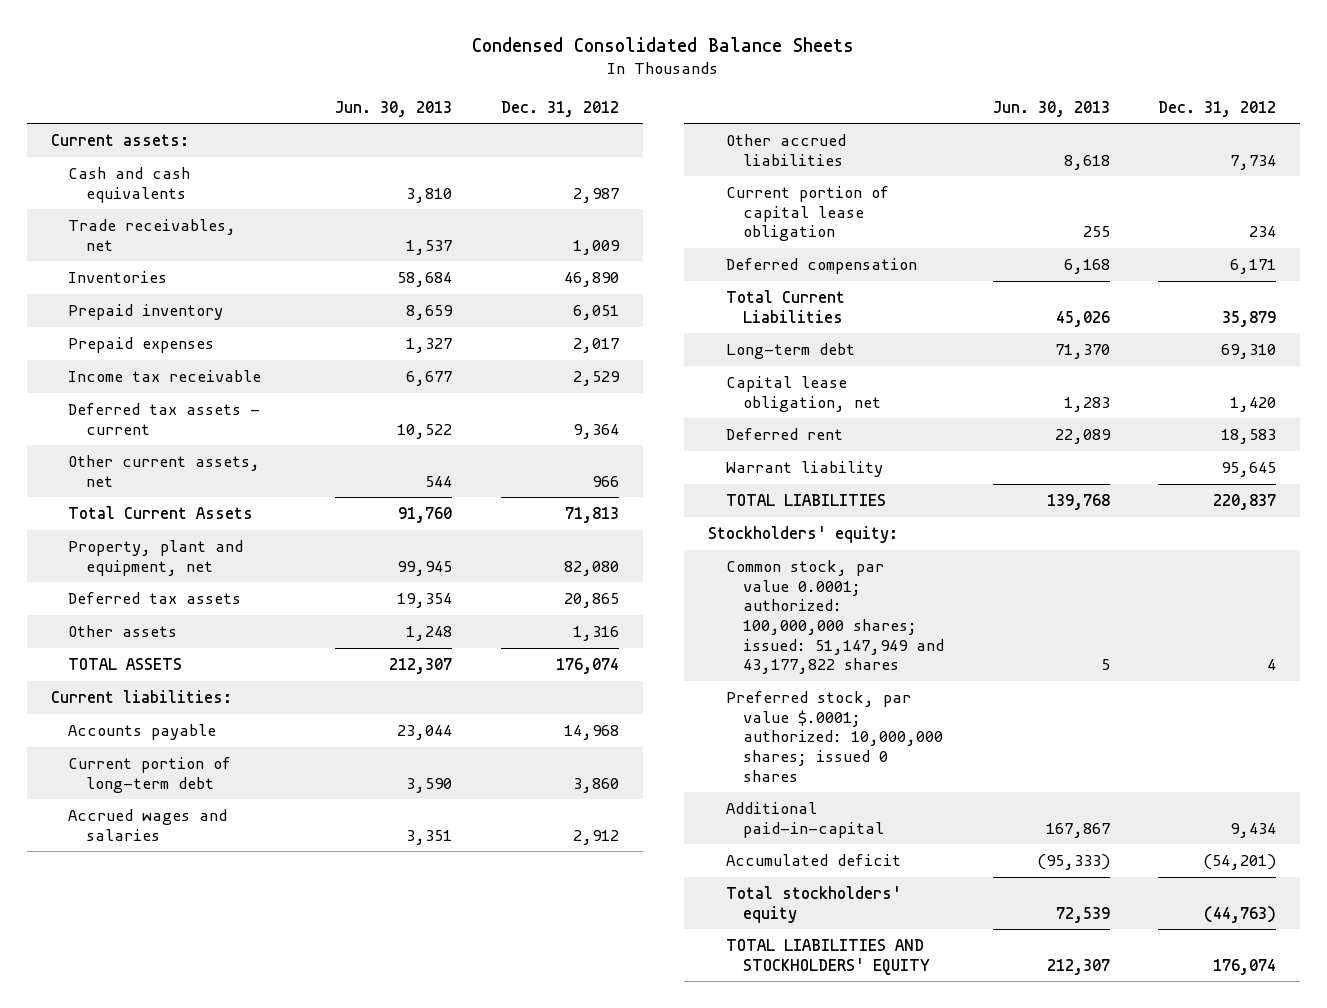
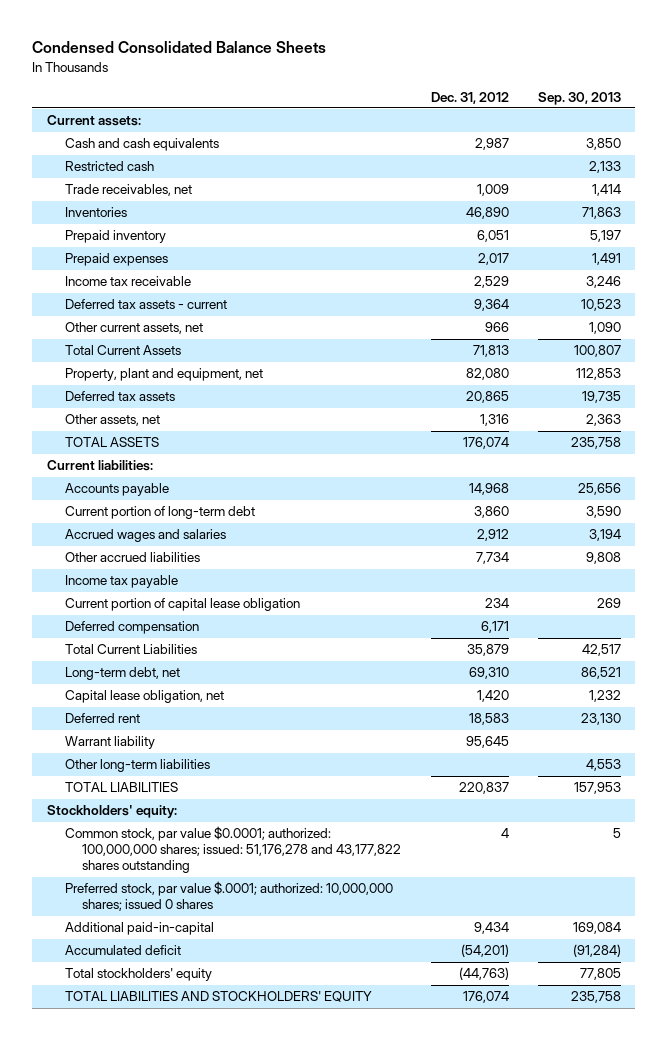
- | Jun. 30, 2013 | Dec. 31, 2012
+ | Dec. 31, 2012 | Sep. 30, 2013
+ Restricted cash | | 2,133
- Other assets | 1,248 | 1,316
+ Other assets, net | 1,316 | 2,363
+ Income tax payable
- Long-term debt | 71,370 | 69,310
+ Long-term debt, net | 69,310 | 86,521
+ Other long-term liabilities | | 4,553
- Common stock, par value 0.0001; authorized: 100,000,000 shares; issued: 51,147,949 and 43,177,822 shares | 5 | 4
+ Common stock, par value $0.0001; authorized: 100,000,000 shares; issued: 51,176,278 and 43,177,822 shares outstanding | 4 | 5

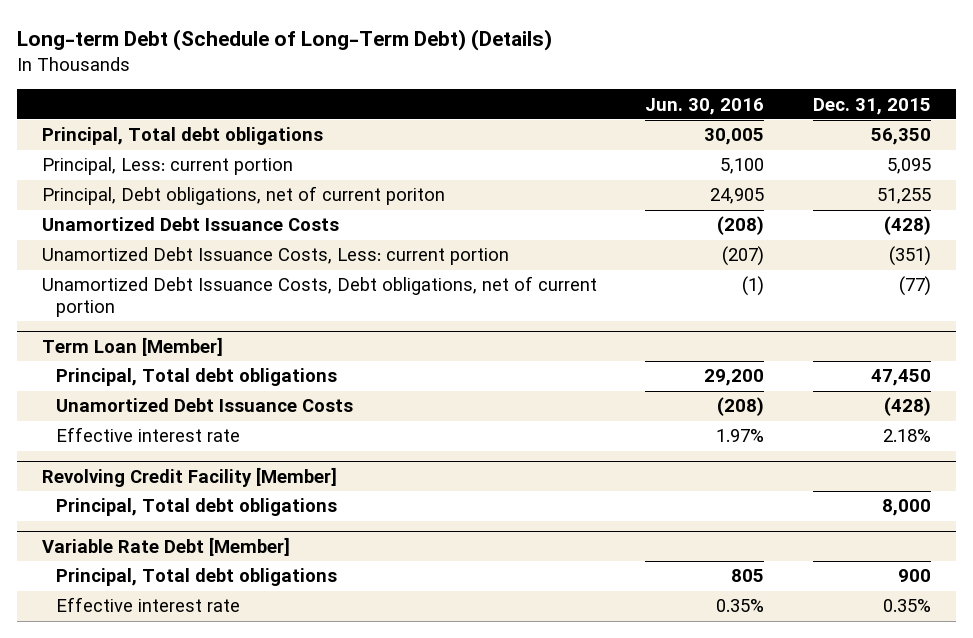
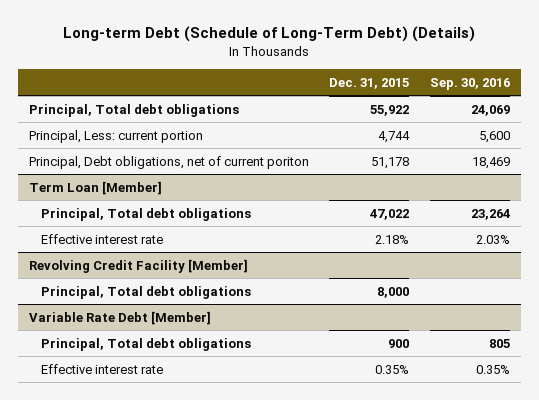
- | Jun. 30, 2016 | Dec. 31, 2015
+ | Dec. 31, 2015 | Sep. 30, 2016
- Principal, Total debt obligations | 30,005 | 56,350
- Principal, Less: current portion | 5,100 | 5,095
- Principal, Debt obligations, net of current poriton | 24,905 | 51,255
- Unamortized Debt Issuance Costs | (208) | (428)
- Unamortized Debt Issuance Costs, Less: current portion | (207) | (351)
- Unamortized Debt Issuance Costs, Debt obligations, net of current portion | (1) | (77)
+ Principal, Total debt obligations | 55,922 | 24,069
+ Principal, Less: current portion | 4,744 | 5,600
+ Principal, Debt obligations, net of current poriton | 51,178 | 18,469
@ Term Loan [Member]
- Principal, Total debt obligations | 29,200 | 47,450
- Unamortized Debt Issuance Costs | (208) | (428)
+ Principal, Total debt obligations | 47,022 | 23,264

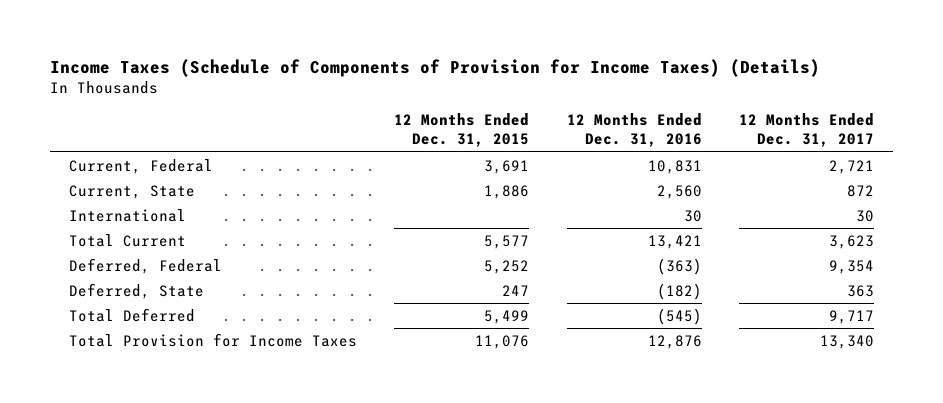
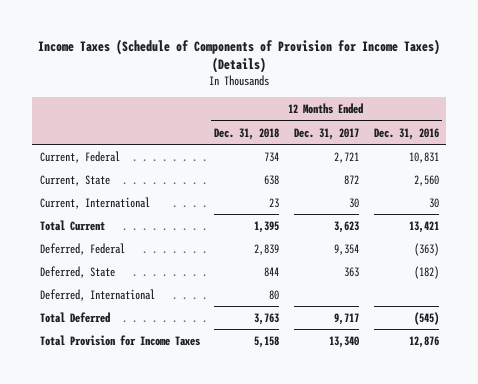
- | 12 Months Ended Dec. 31, 2015 | 12 Months Ended Dec. 31, 2016 | 12 Months Ended Dec. 31, 2017
+ | 12 Months Ended Dec. 31, 2018 | 12 Months Ended Dec. 31, 2017 | 12 Months Ended Dec. 31, 2016
- International | | 30 | 30
+ Current, International | 23 | 30 | 30
+ Deferred, International | 80 | |

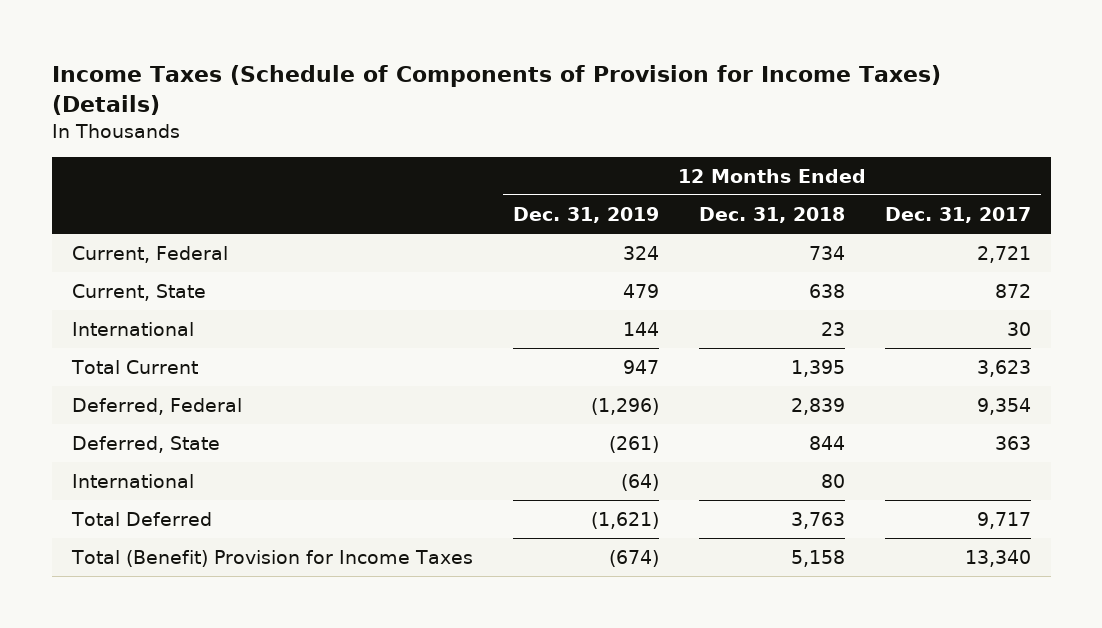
- | 12 Months Ended Dec. 31, 2018 | 12 Months Ended Dec. 31, 2017 | 12 Months Ended Dec. 31, 2016
+ | 12 Months Ended Dec. 31, 2019 | 12 Months Ended Dec. 31, 2018 | 12 Months Ended Dec. 31, 2017
- Current, International | 23 | 30 | 30
+ International | 144 | 23 | 30
- Deferred, International | 80 | |
+ International | (64) | 80 |
- Total Provision for Income Taxes | 5,158 | 13,340 | 12,876
+ Total (Benefit) Provision for Income Taxes | (674) | 5,158 | 13,340

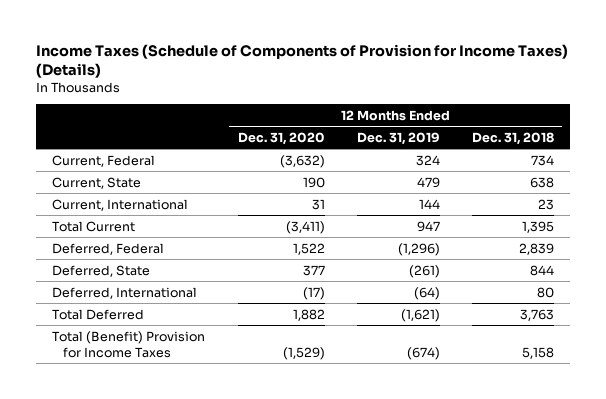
- | 12 Months Ended Dec. 31, 2019 | 12 Months Ended Dec. 31, 2018 | 12 Months Ended Dec. 31, 2017
+ | 12 Months Ended Dec. 31, 2020 | 12 Months Ended Dec. 31, 2019 | 12 Months Ended Dec. 31, 2018
- International | 144 | 23 | 30
+ Current, International | 31 | 144 | 23
- International | (64) | 80 |
+ Deferred, International | (17) | (64) | 80

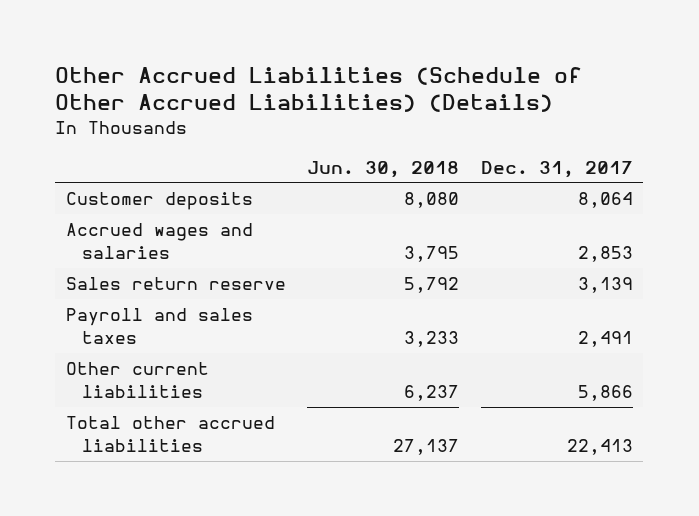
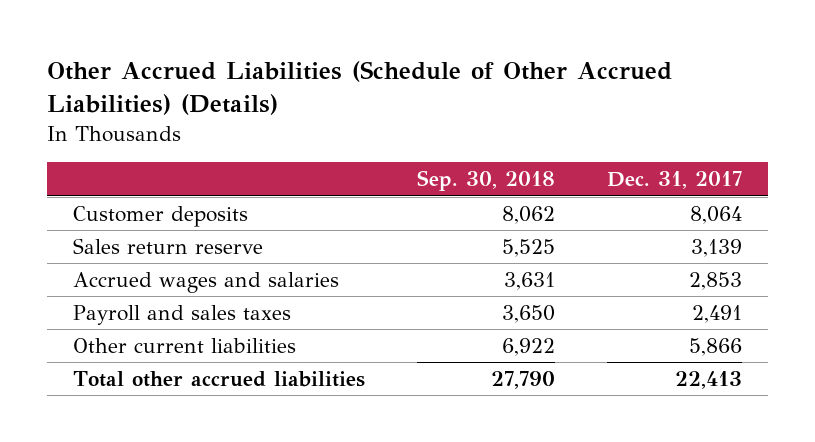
- | Jun. 30, 2018 | Dec. 31, 2017
+ | Sep. 30, 2018 | Dec. 31, 2017
moved down: Accrued wages and salaries | 3,631 | 2,853

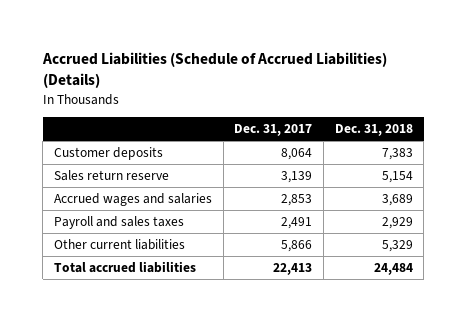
- Other Accrued Liabilities (Schedule of Other Accrued Liabilities) (Details)
+ Accrued Liabilities (Schedule of Accrued Liabilities) (Details)
- | Sep. 30, 2018 | Dec. 31, 2017
+ | Dec. 31, 2017 | Dec. 31, 2018
- Total other accrued liabilities | 27,790 | 22,413
+ Total accrued liabilities | 22,413 | 24,484

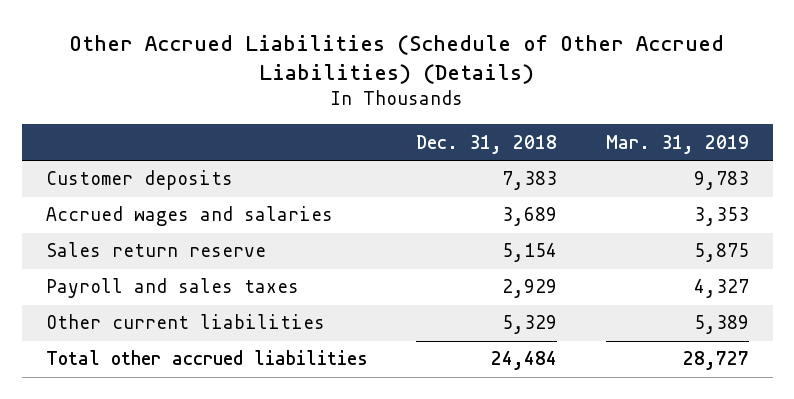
- Accrued Liabilities (Schedule of Accrued Liabilities) (Details)
+ Other Accrued Liabilities (Schedule of Other Accrued Liabilities) (Details)
- | Dec. 31, 2017 | Dec. 31, 2018
+ | Dec. 31, 2018 | Mar. 31, 2019
moved down: Sales return reserve | 5,154 | 5,875
- Total accrued liabilities | 22,413 | 24,484
+ Total other accrued liabilities | 24,484 | 28,727

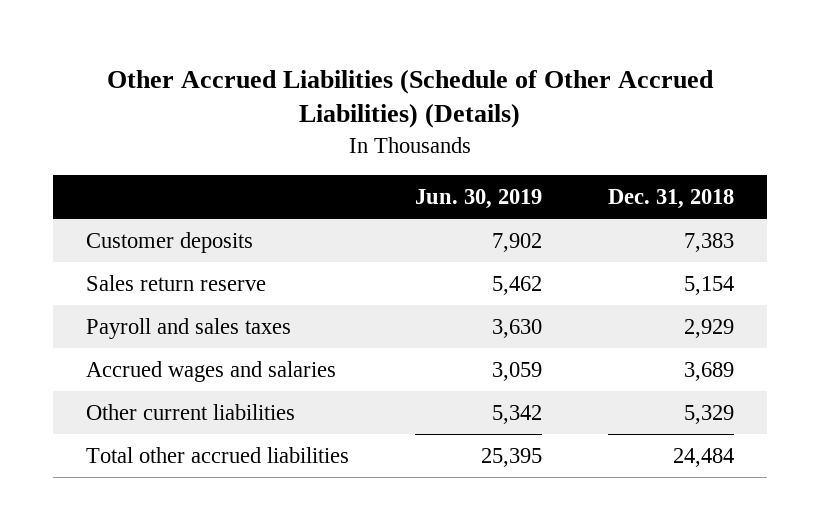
- | Dec. 31, 2018 | Mar. 31, 2019
+ | Jun. 30, 2019 | Dec. 31, 2018
moved down: Accrued wages and salaries | 3,059 | 3,689

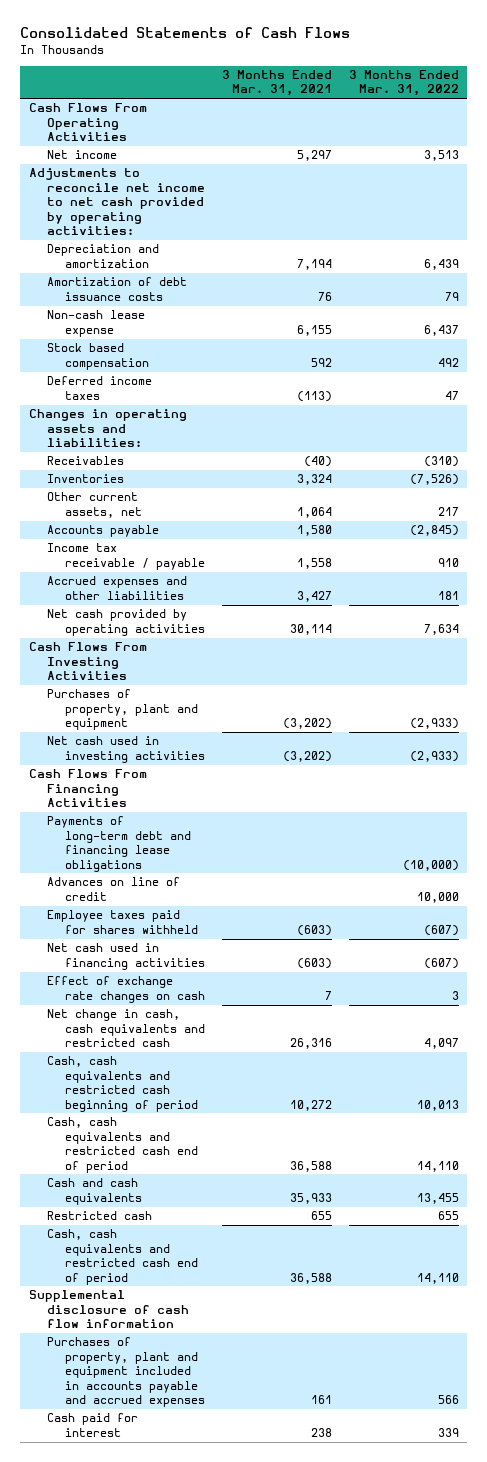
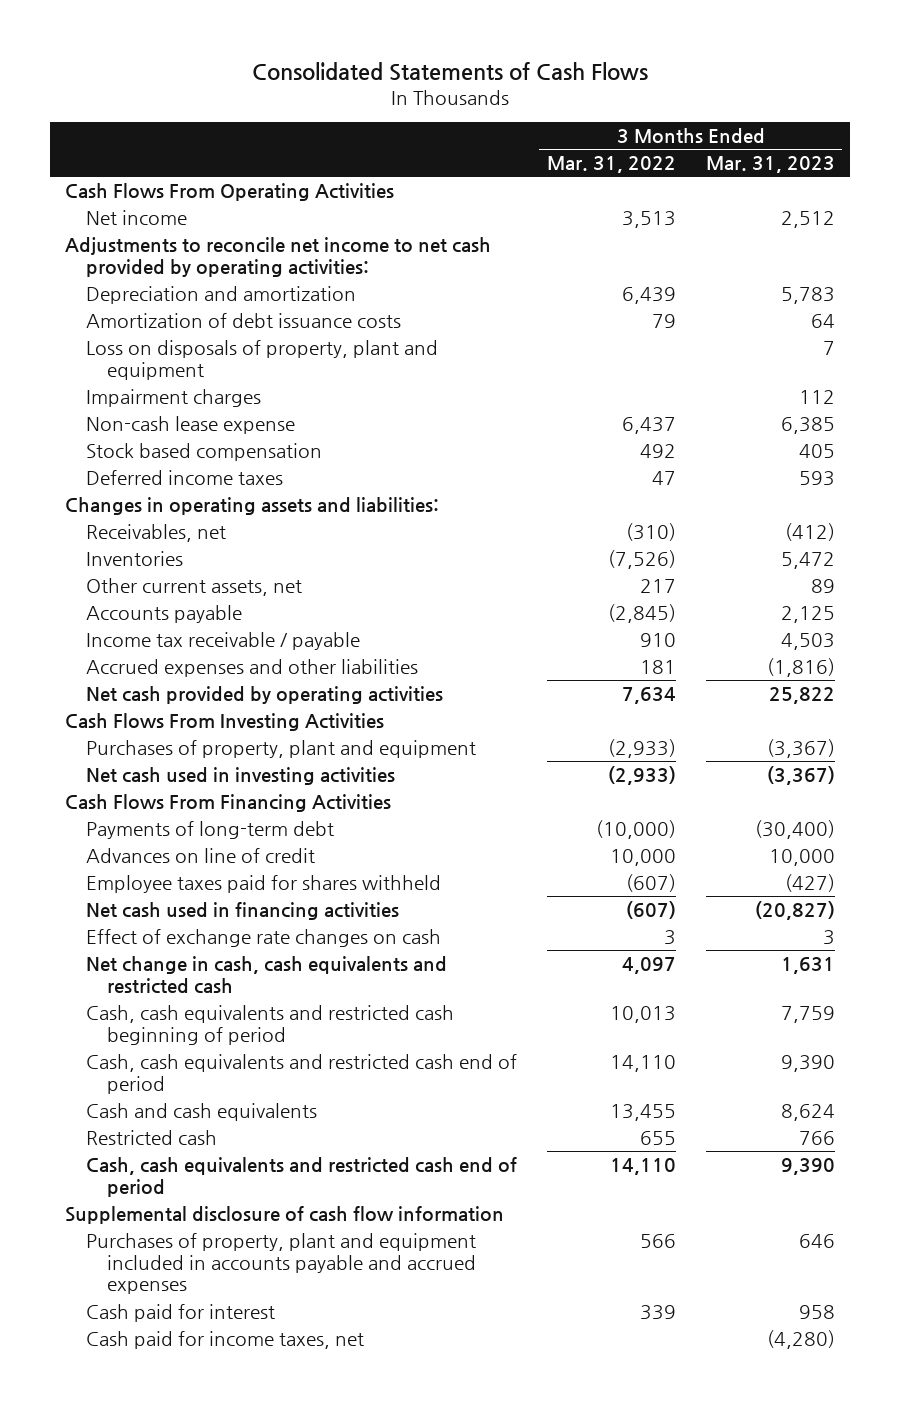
- | 3 Months Ended Mar. 31, 2021 | 3 Months Ended Mar. 31, 2022
+ | 3 Months Ended Mar. 31, 2022 | 3 Months Ended Mar. 31, 2023
+ Loss on disposals of property, plant and equipment | | 7
+ Impairment charges | | 112
- Receivables | (40) | (310)
+ Receivables, net | (310) | (412)
- Payments of long-term debt and financing lease obligations | | (10,000)
+ Payments of long-term debt | (10,000) | (30,400)
+ Cash paid for income taxes, net | | (4,280)

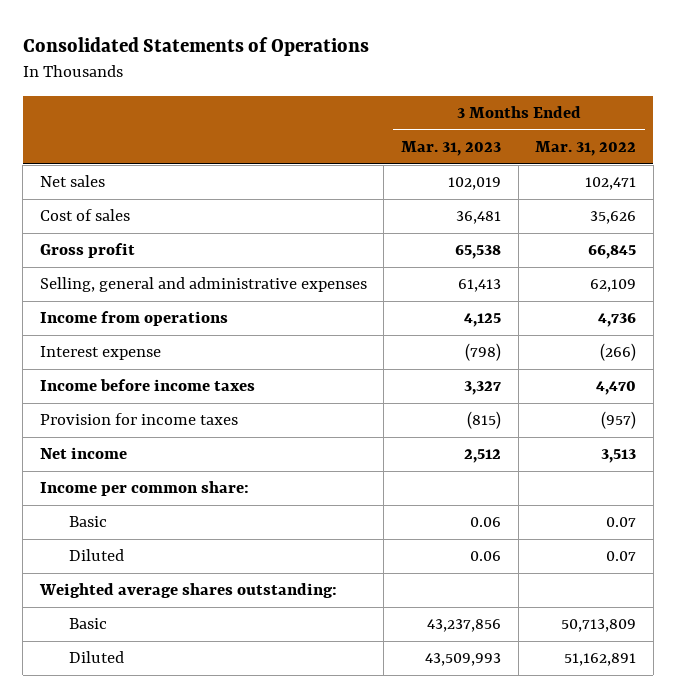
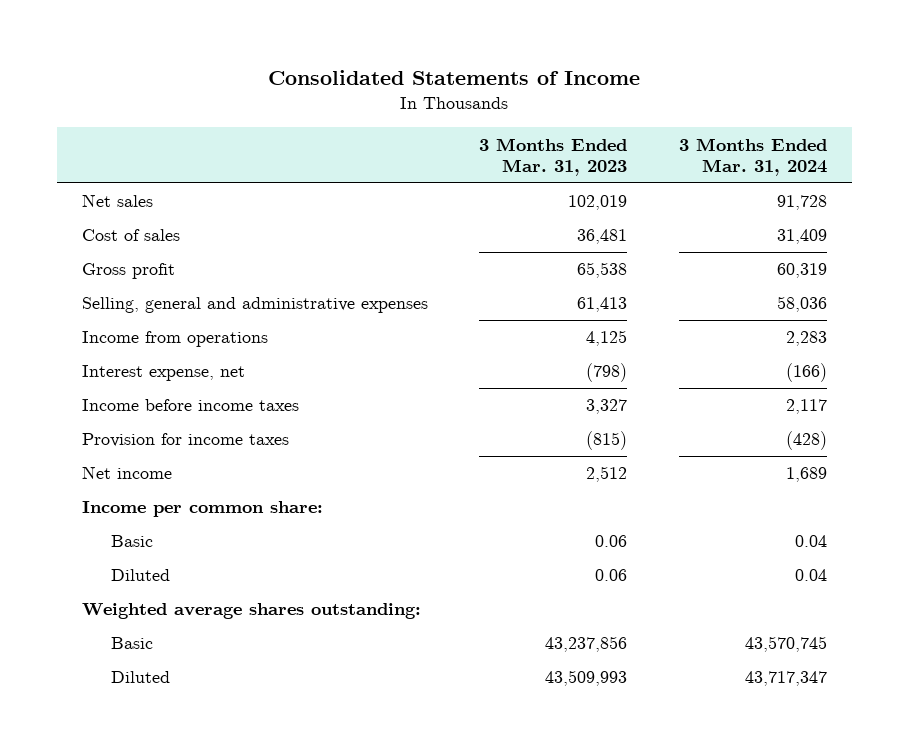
- Consolidated Statements of Operations
+ Consolidated Statements of Income
- | 3 Months Ended Mar. 31, 2023 | 3 Months Ended Mar. 31, 2022
+ | 3 Months Ended Mar. 31, 2023 | 3 Months Ended Mar. 31, 2024
- Interest expense | (798) | (266)
+ Interest expense, net | (798) | (166)

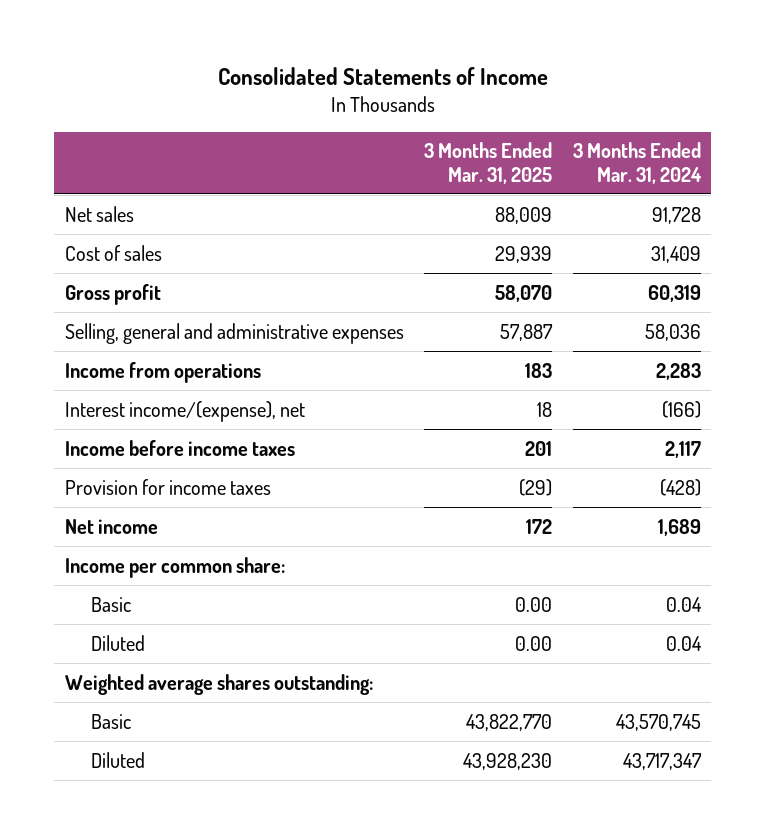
- | 3 Months Ended Mar. 31, 2023 | 3 Months Ended Mar. 31, 2024
+ | 3 Months Ended Mar. 31, 2025 | 3 Months Ended Mar. 31, 2024
- Interest expense, net | (798) | (166)
+ Interest income/(expense), net | 18 | (166)

